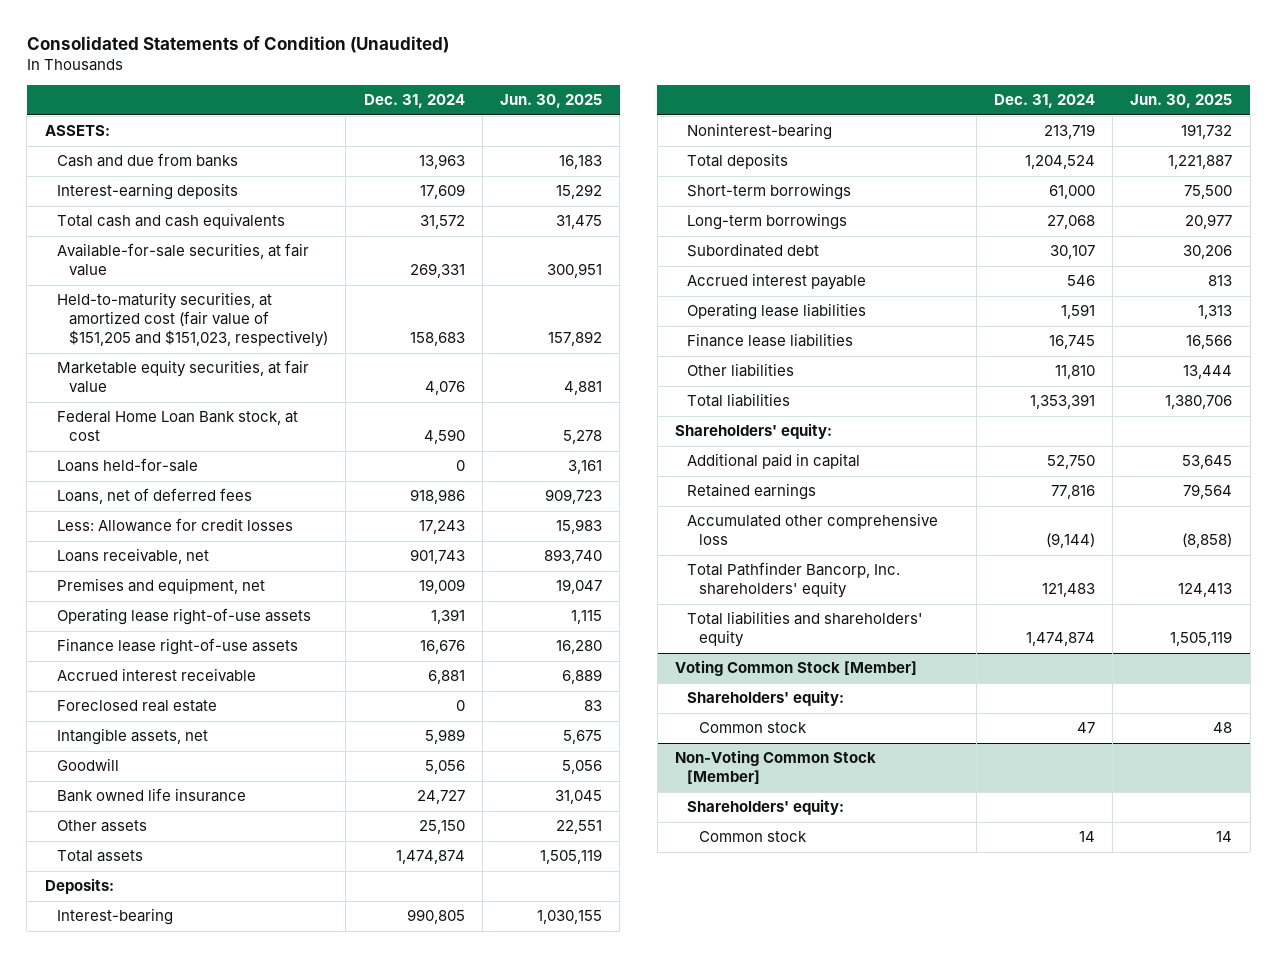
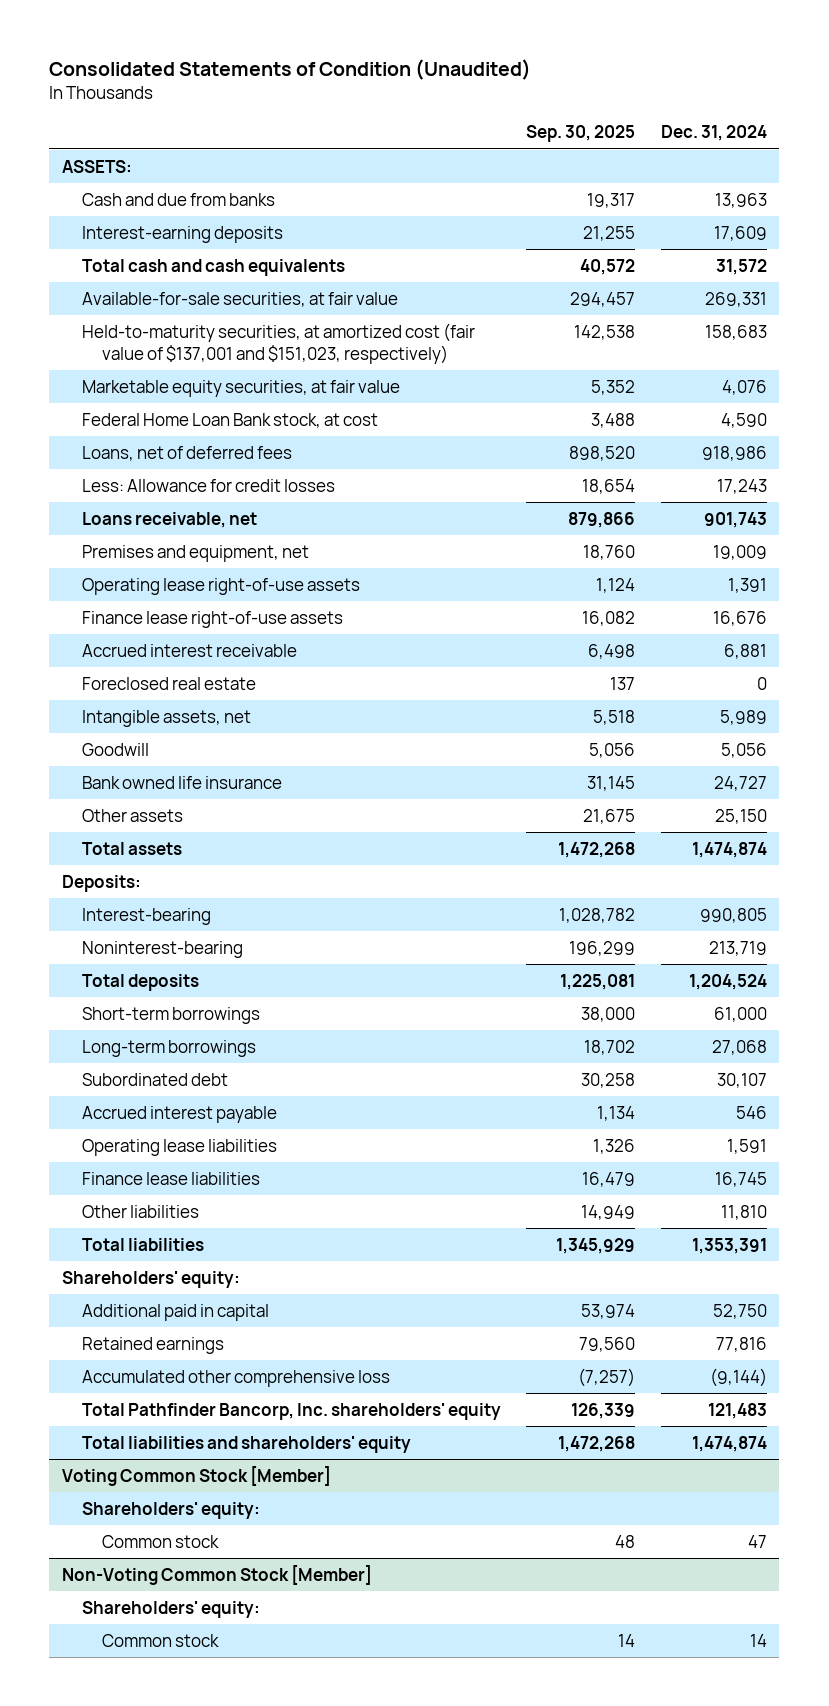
- | Dec. 31, 2024 | Jun. 30, 2025
+ | Sep. 30, 2025 | Dec. 31, 2024
- Held-to-maturity securities, at amortized cost (fair value of $151,205 and $151,023, respectively) | 158,683 | 157,892
+ Held-to-maturity securities, at amortized cost (fair value of $137,001 and $151,023, respectively) | 142,538 | 158,683
- Loans held-for-sale | 0 | 3,161

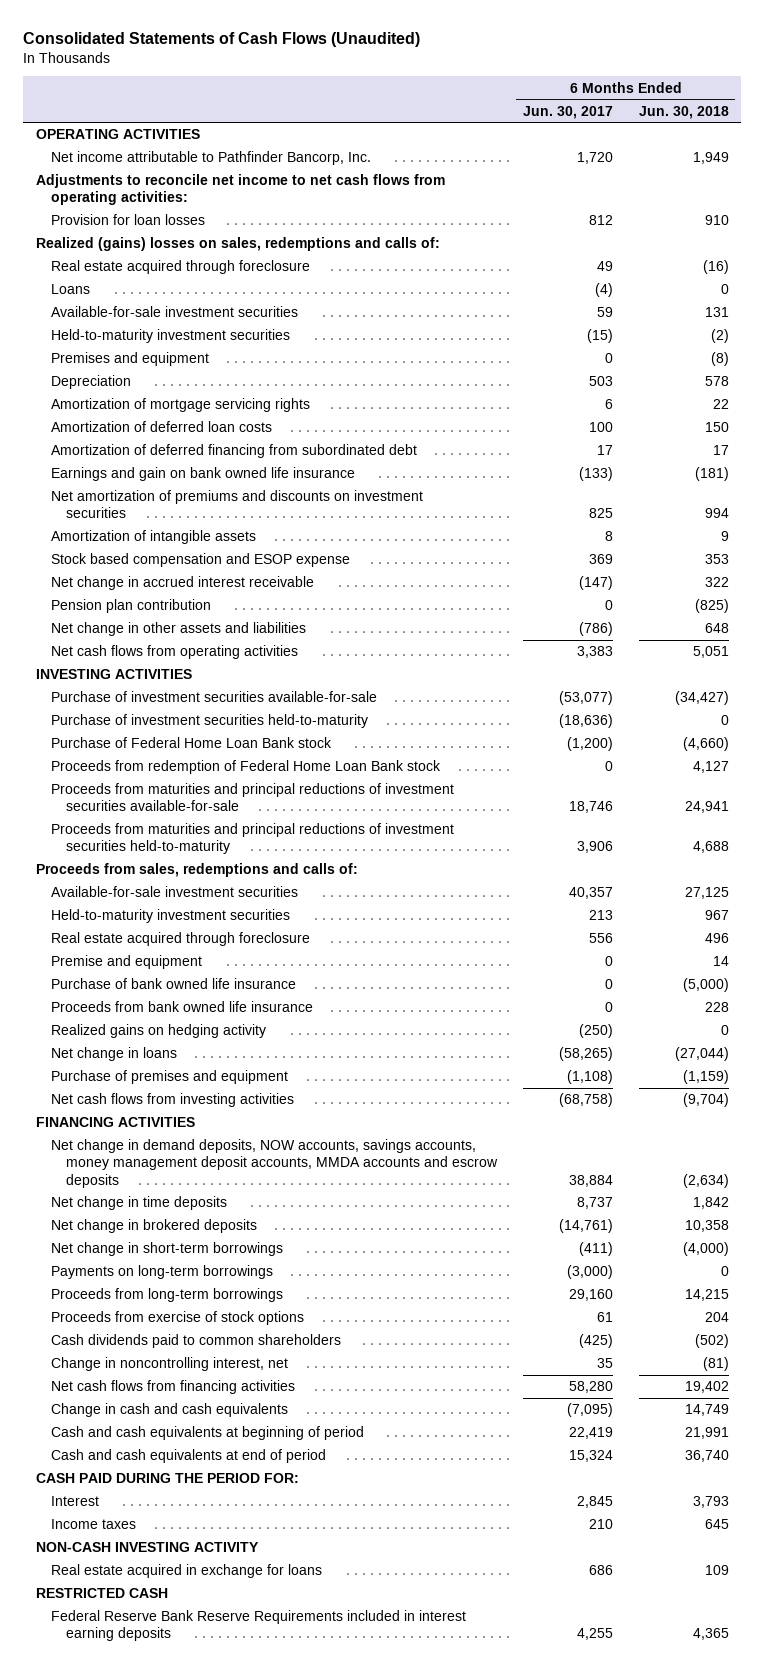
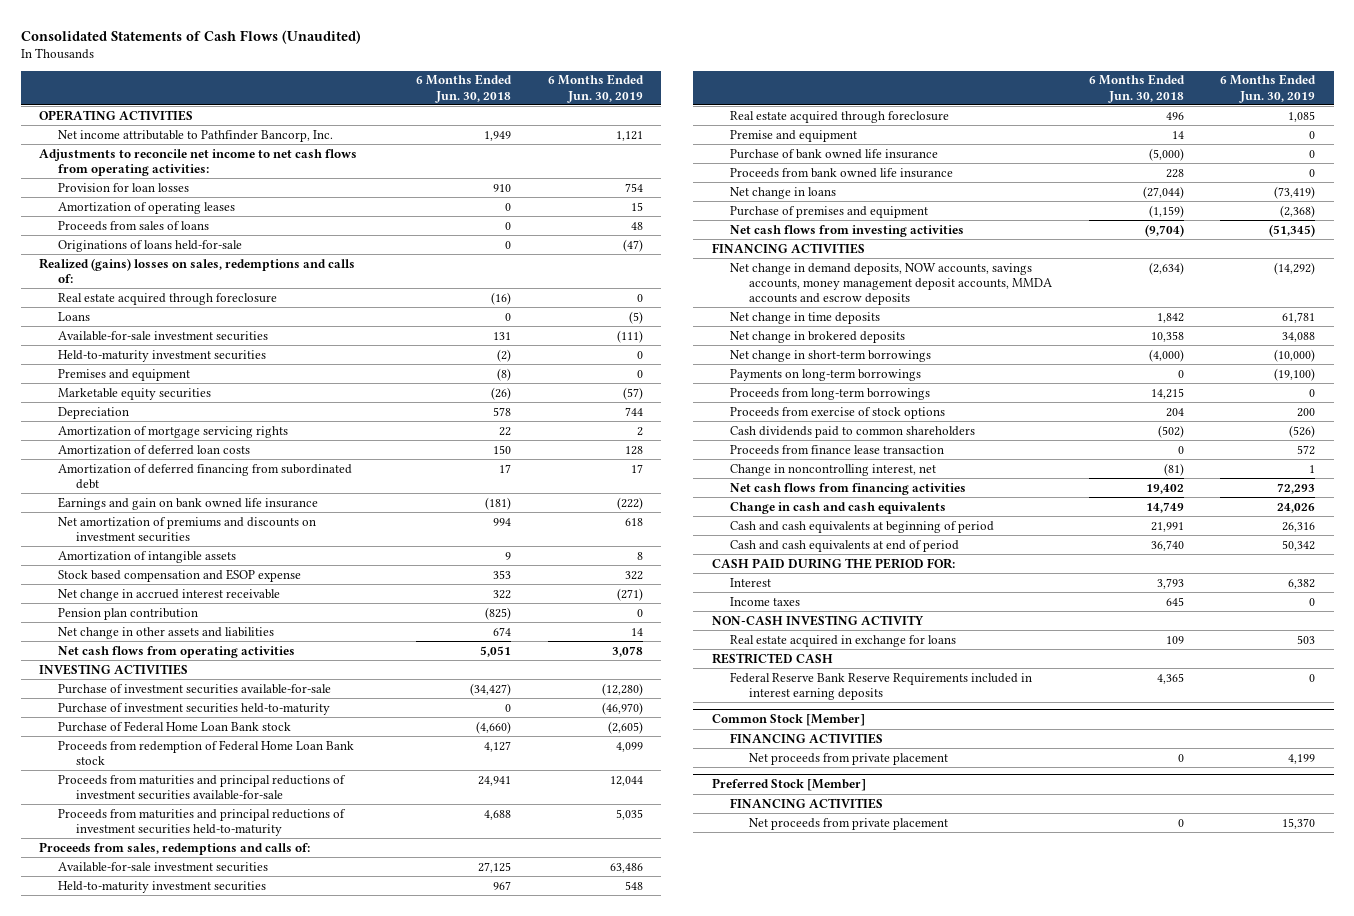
- | 6 Months Ended Jun. 30, 2017 | 6 Months Ended Jun. 30, 2018
+ | 6 Months Ended Jun. 30, 2018 | 6 Months Ended Jun. 30, 2019
+ Amortization of operating leases | 0 | 15
+ Proceeds from sales of loans | 0 | 48
+ Originations of loans held-for-sale | 0 | (47)
+ Marketable equity securities | (26) | (57)
- Net change in other assets and liabilities | (786) | 648
+ Net change in other assets and liabilities | 674 | 14
- Realized gains on hedging activity | (250) | 0
+ Proceeds from finance lease transaction | 0 | 572
+ Common Stock [Member]
+ FINANCING ACTIVITIES
+ Net proceeds from private placement | 0 | 4,199
+ Preferred Stock [Member]
+ FINANCING ACTIVITIES
+ Net proceeds from private placement | 0 | 15,370

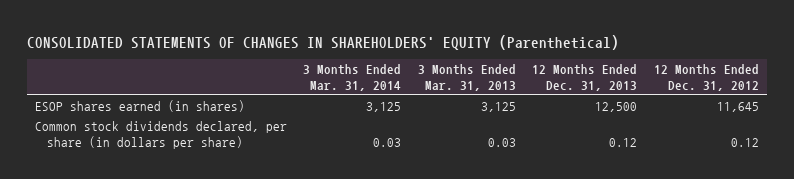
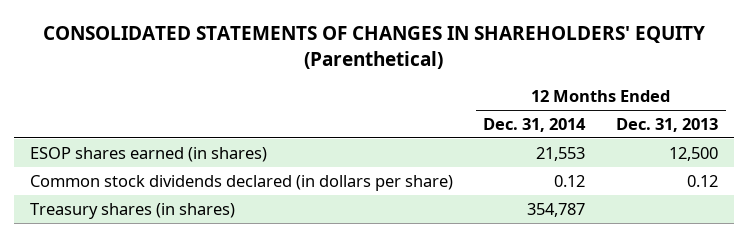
- | 3 Months Ended Mar. 31, 2014 | 3 Months Ended Mar. 31, 2013 | 12 Months Ended Dec. 31, 2013 | 12 Months Ended Dec. 31, 2012
+ | 12 Months Ended Dec. 31, 2014 | 12 Months Ended Dec. 31, 2013
- Common stock dividends declared, per share (in dollars per share) | 0.03 | 0.03 | 0.12 | 0.12
+ Common stock dividends declared (in dollars per share) | 0.12 | 0.12
+ Treasury shares (in shares) | 354,787 |

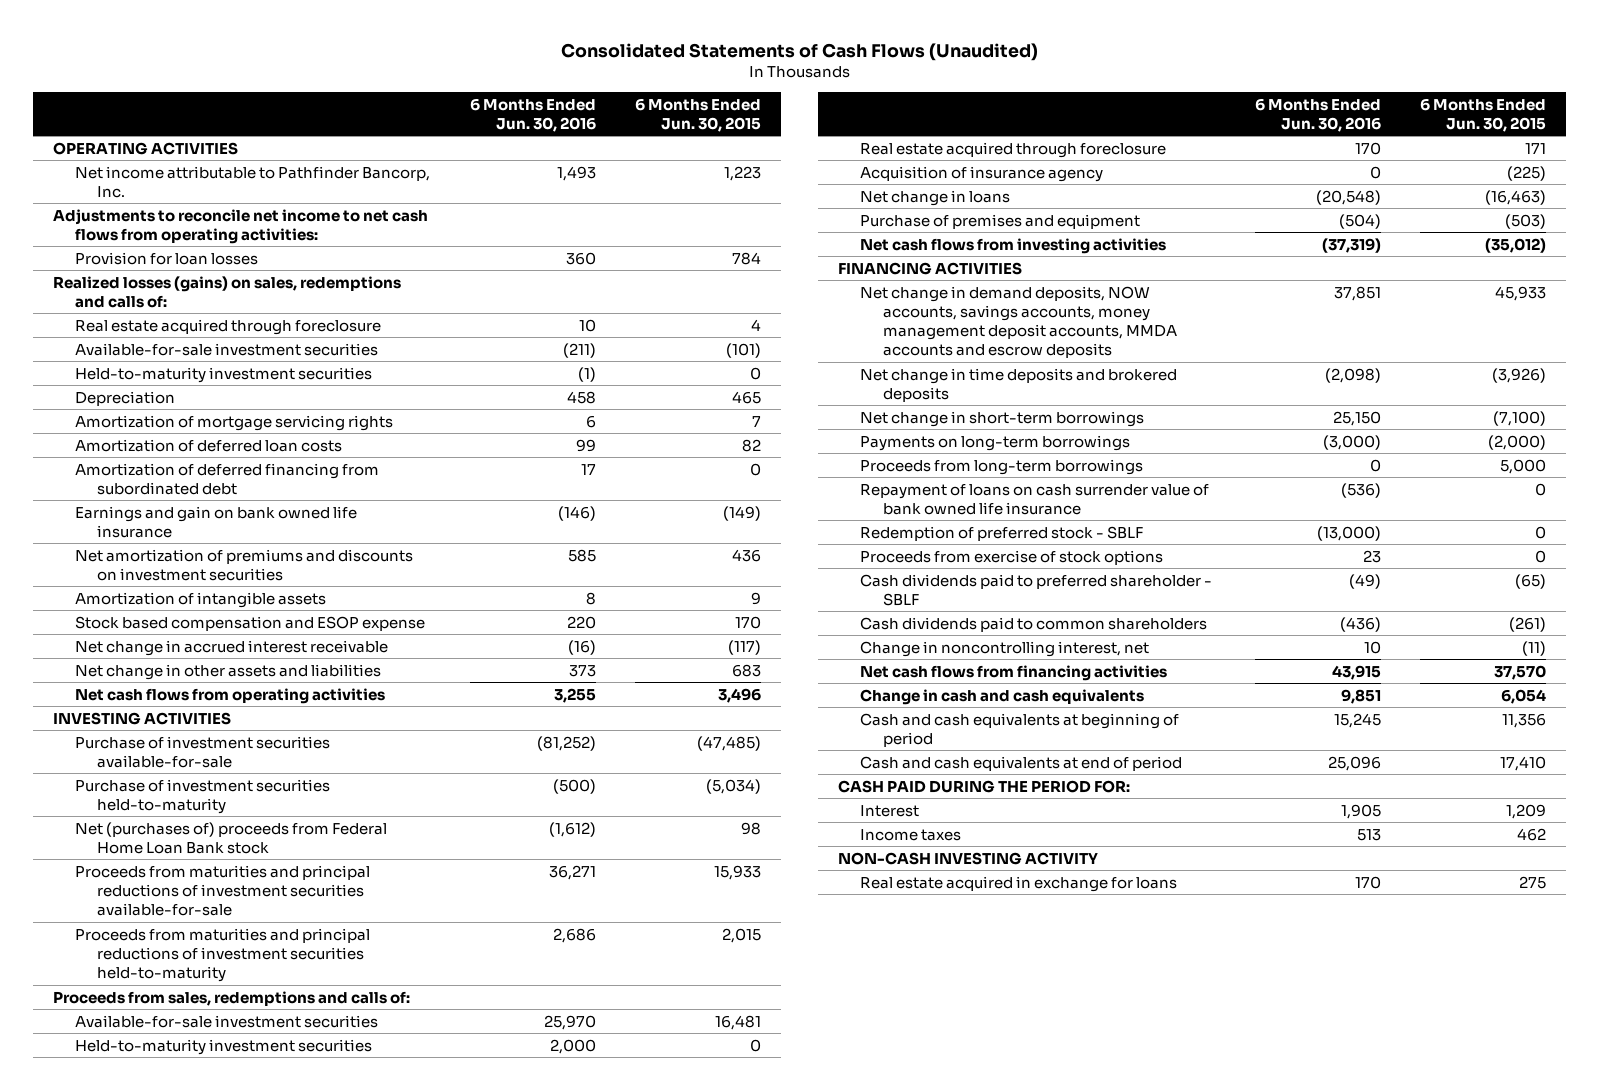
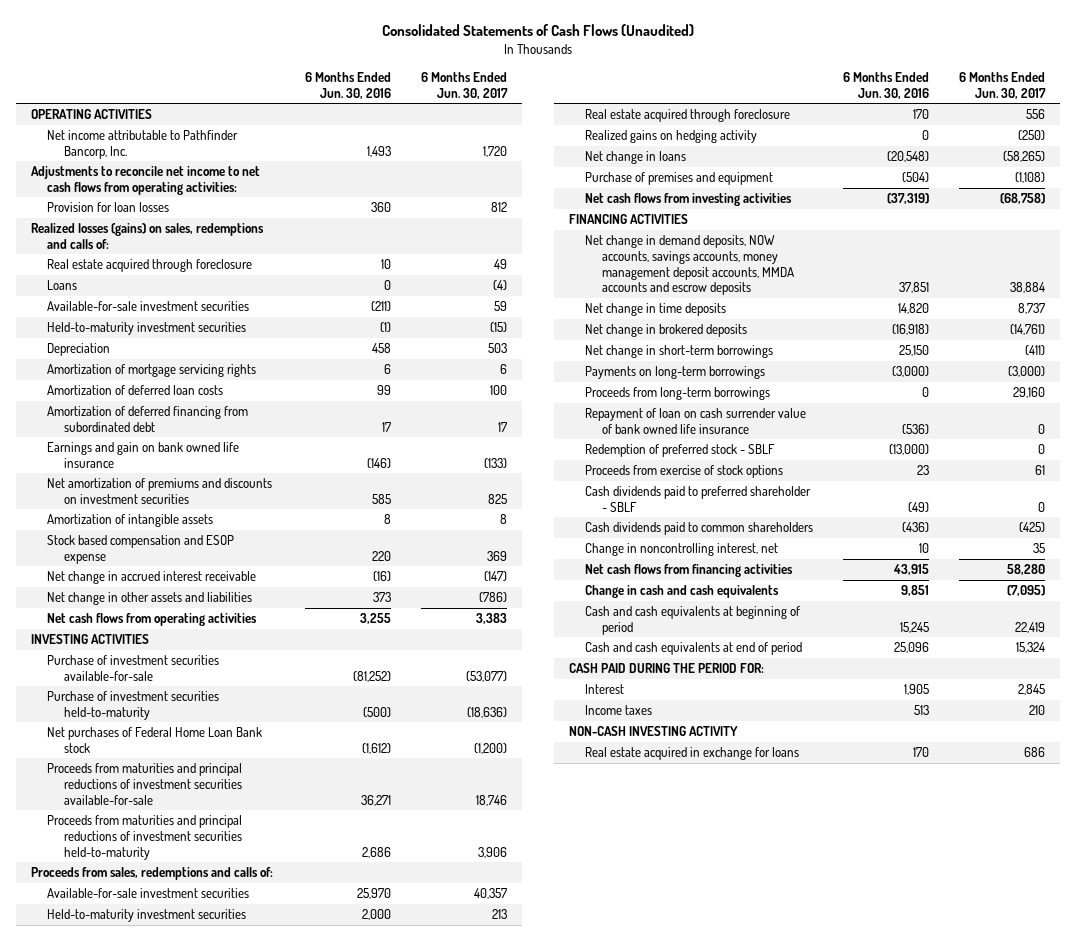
- | 6 Months Ended Jun. 30, 2016 | 6 Months Ended Jun. 30, 2015
+ | 6 Months Ended Jun. 30, 2016 | 6 Months Ended Jun. 30, 2017
+ Loans | 0 | (4)
- Net (purchases of) proceeds from Federal Home Loan Bank stock | (1,612) | 98
+ Net purchases of Federal Home Loan Bank stock | (1,612) | (1,200)
- Acquisition of insurance agency | 0 | (225)
+ Realized gains on hedging activity | 0 | (250)
- Net change in time deposits and brokered deposits | (2,098) | (3,926)
+ Net change in time deposits | 14,820 | 8,737
+ Net change in brokered deposits | (16,918) | (14,761)
- Repayment of loans on cash surrender value of bank owned life insurance | (536) | 0
+ Repayment of loan on cash surrender value of bank owned life insurance | (536) | 0

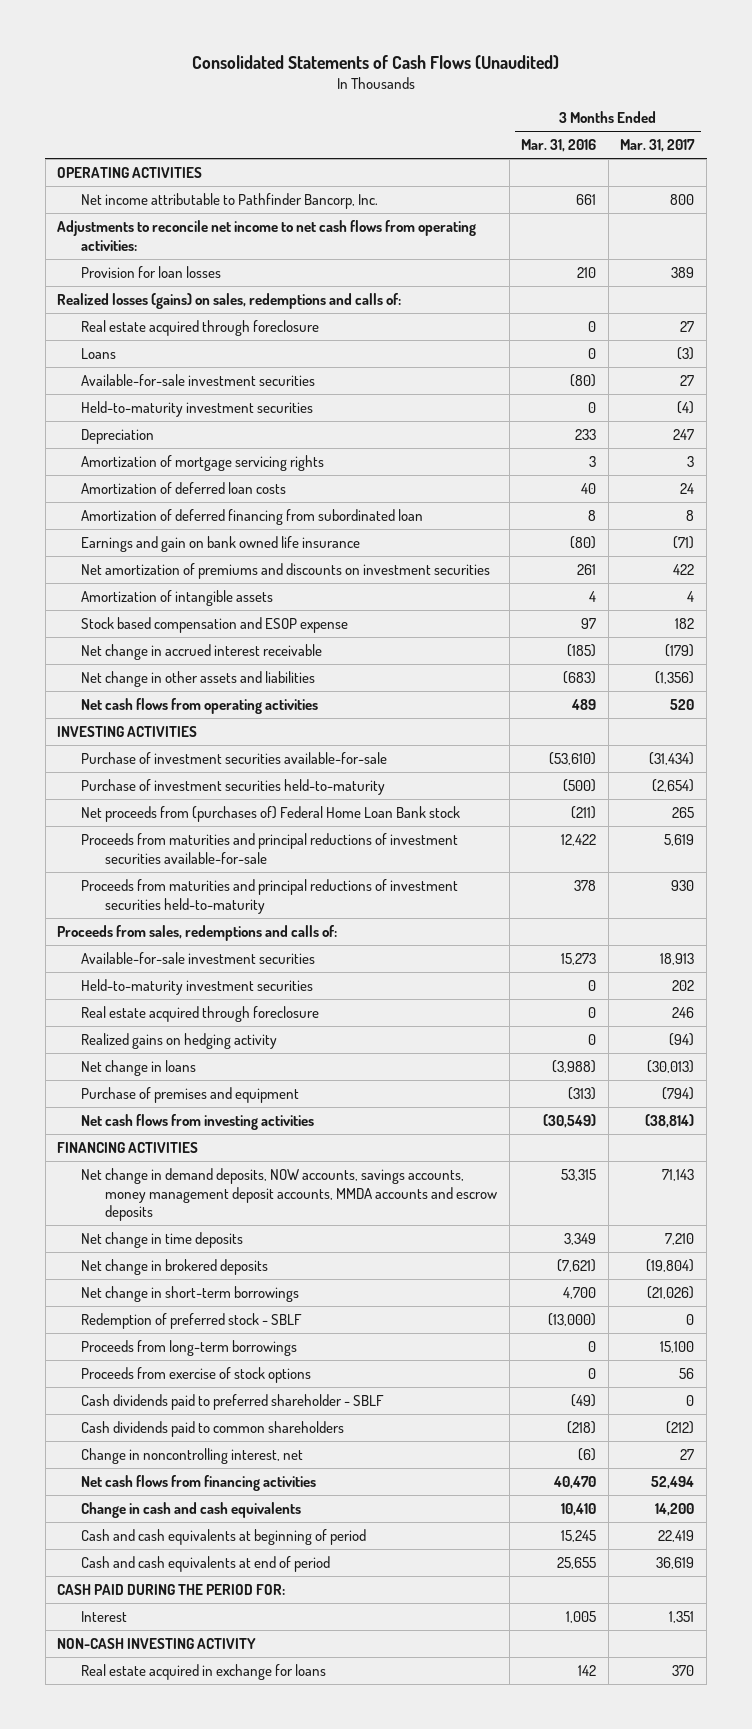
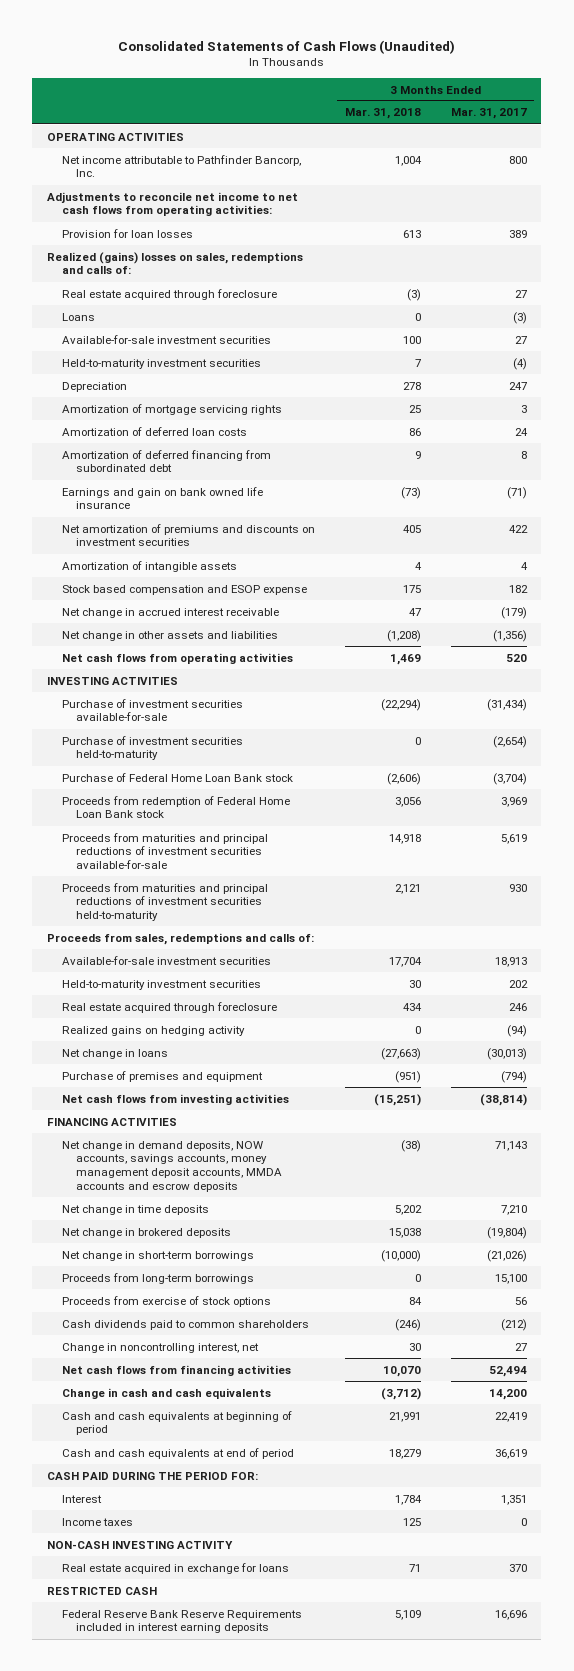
- | 3 Months Ended Mar. 31, 2016 | 3 Months Ended Mar. 31, 2017
+ | 3 Months Ended Mar. 31, 2018 | 3 Months Ended Mar. 31, 2017
- Realized losses (gains) on sales, redemptions and calls of:
+ Realized (gains) losses on sales, redemptions and calls of:
- Amortization of deferred financing from subordinated loan | 8 | 8
+ Amortization of deferred financing from subordinated debt | 9 | 8
- Net proceeds from (purchases of) Federal Home Loan Bank stock | (211) | 265
+ Purchase of Federal Home Loan Bank stock | (2,606) | (3,704)
+ Proceeds from redemption of Federal Home Loan Bank stock | 3,056 | 3,969
- Redemption of preferred stock - SBLF | (13,000) | 0
- Cash dividends paid to preferred shareholder - SBLF | (49) | 0
+ Income taxes | 125 | 0
+ RESTRICTED CASH
+ Federal Reserve Bank Reserve Requirements included in interest earning deposits | 5,109 | 16,696

